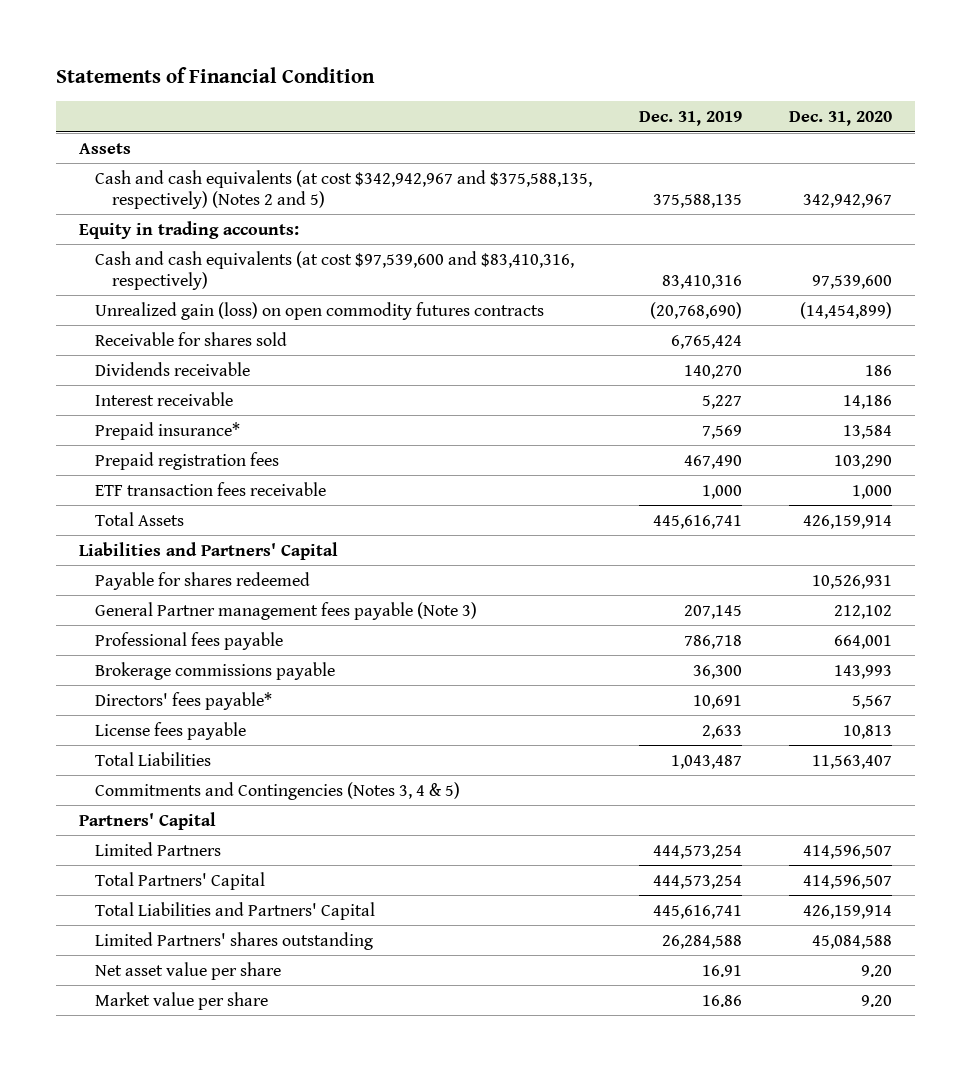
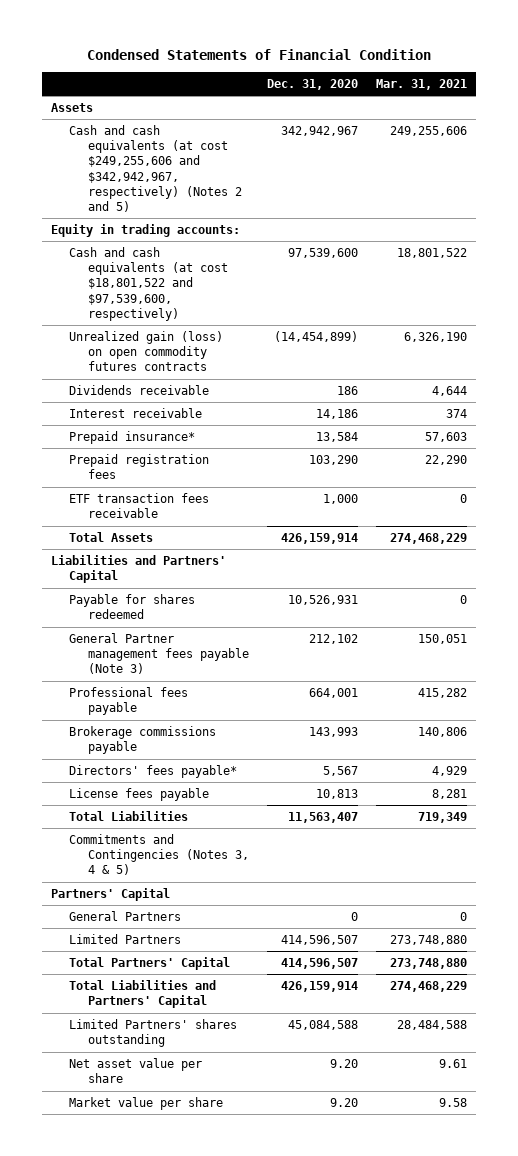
- Statements of Financial Condition
+ Condensed Statements of Financial Condition
- | Dec. 31, 2019 | Dec. 31, 2020
+ | Dec. 31, 2020 | Mar. 31, 2021
- Cash and cash equivalents (at cost $342,942,967 and $375,588,135, respectively) (Notes 2 and 5) | 375,588,135 | 342,942,967
+ Cash and cash equivalents (at cost $249,255,606 and $342,942,967, respectively) (Notes 2 and 5) | 342,942,967 | 249,255,606
- Cash and cash equivalents (at cost $97,539,600 and $83,410,316, respectively) | 83,410,316 | 97,539,600
+ Cash and cash equivalents (at cost $18,801,522 and $97,539,600, respectively) | 97,539,600 | 18,801,522
- Receivable for shares sold | 6,765,424 |
+ General Partners | 0 | 0

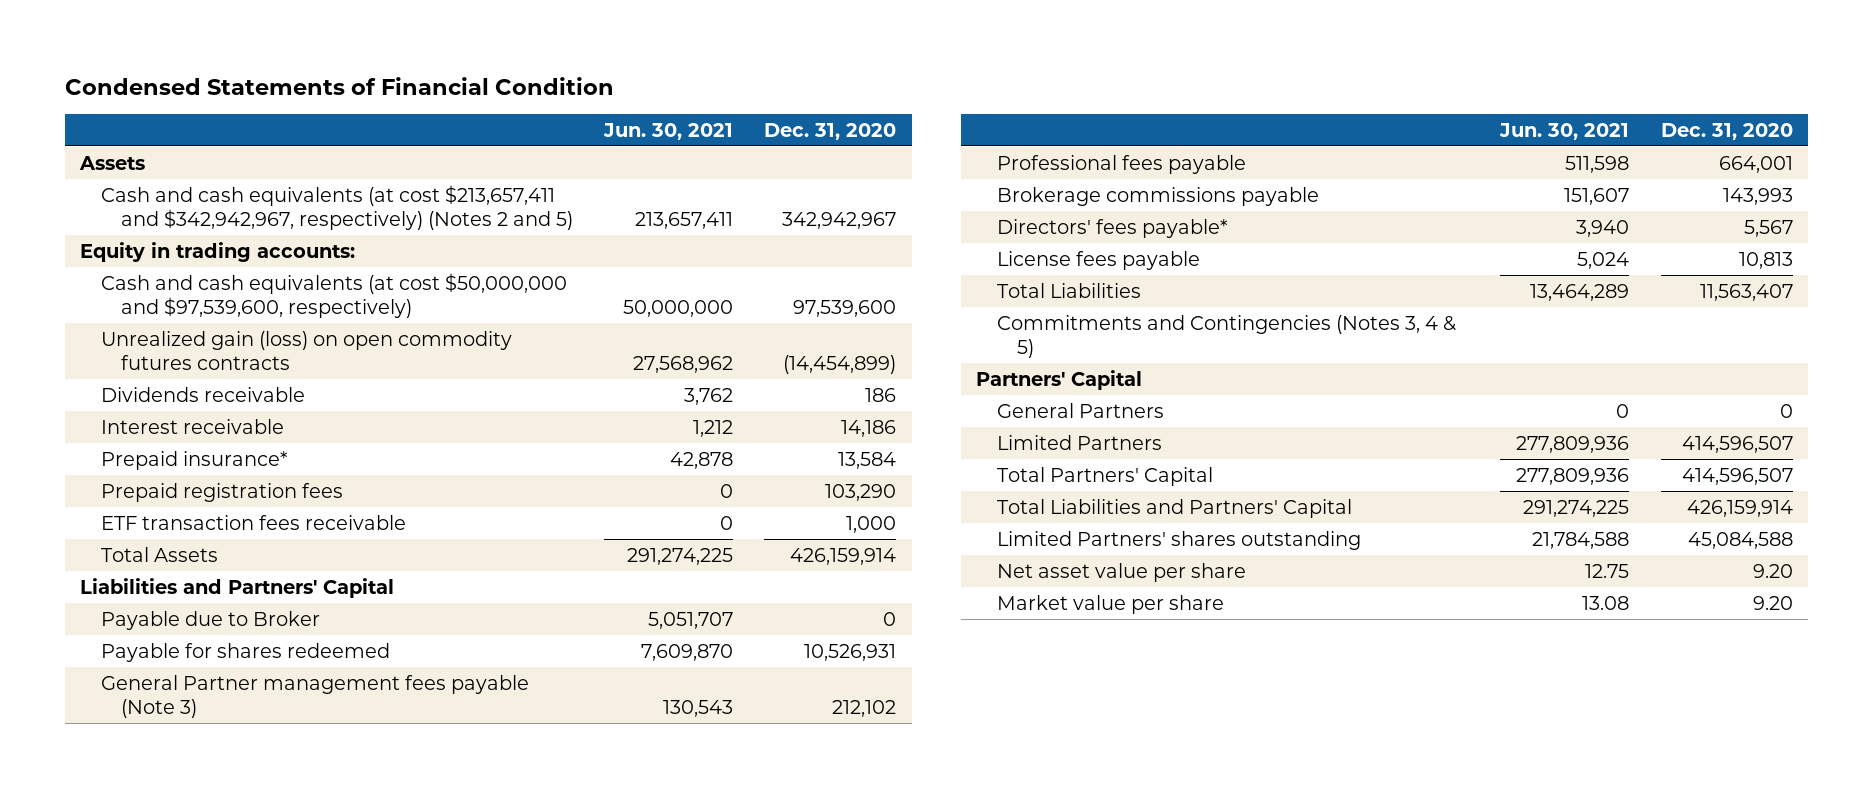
- | Dec. 31, 2020 | Mar. 31, 2021
+ | Jun. 30, 2021 | Dec. 31, 2020
- Cash and cash equivalents (at cost $249,255,606 and $342,942,967, respectively) (Notes 2 and 5) | 342,942,967 | 249,255,606
+ Cash and cash equivalents (at cost $213,657,411 and $342,942,967, respectively) (Notes 2 and 5) | 213,657,411 | 342,942,967
- Cash and cash equivalents (at cost $18,801,522 and $97,539,600, respectively) | 97,539,600 | 18,801,522
+ Cash and cash equivalents (at cost $50,000,000 and $97,539,600, respectively) | 50,000,000 | 97,539,600
+ Payable due to Broker | 5,051,707 | 0

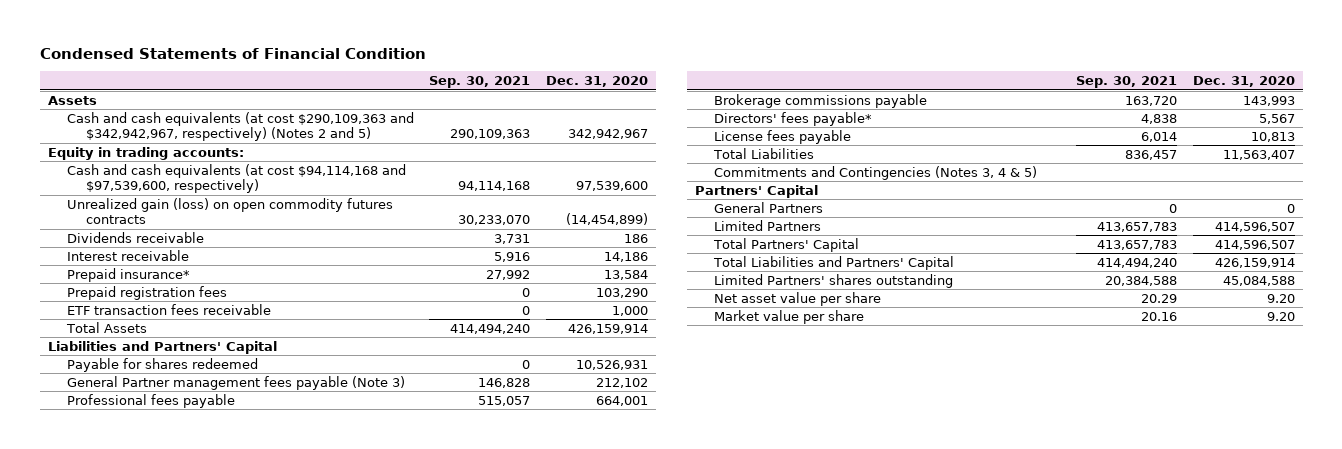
- | Jun. 30, 2021 | Dec. 31, 2020
+ | Sep. 30, 2021 | Dec. 31, 2020
- Cash and cash equivalents (at cost $213,657,411 and $342,942,967, respectively) (Notes 2 and 5) | 213,657,411 | 342,942,967
+ Cash and cash equivalents (at cost $290,109,363 and $342,942,967, respectively) (Notes 2 and 5) | 290,109,363 | 342,942,967
- Cash and cash equivalents (at cost $50,000,000 and $97,539,600, respectively) | 50,000,000 | 97,539,600
+ Cash and cash equivalents (at cost $94,114,168 and $97,539,600, respectively) | 94,114,168 | 97,539,600
- Payable due to Broker | 5,051,707 | 0

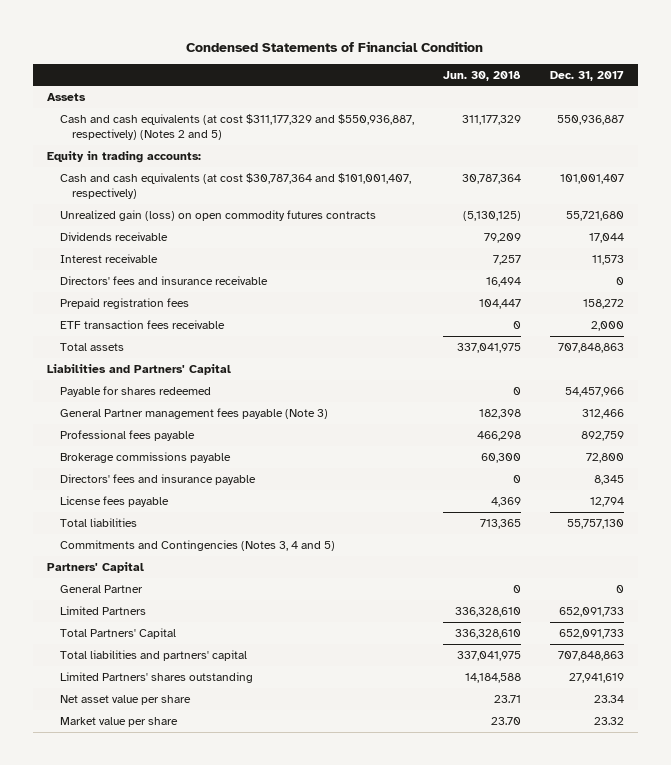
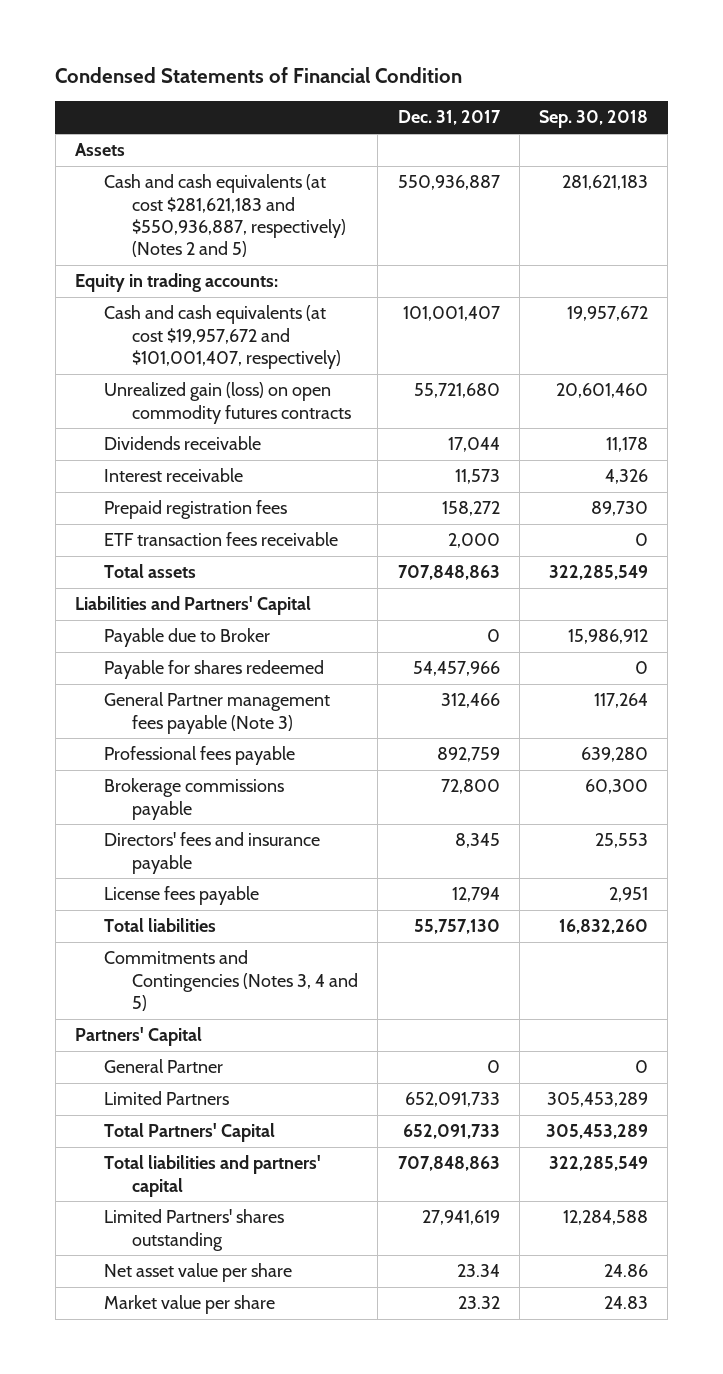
- | Jun. 30, 2018 | Dec. 31, 2017
+ | Dec. 31, 2017 | Sep. 30, 2018
- Cash and cash equivalents (at cost $311,177,329 and $550,936,887, respectively) (Notes 2 and 5) | 311,177,329 | 550,936,887
+ Cash and cash equivalents (at cost $281,621,183 and $550,936,887, respectively) (Notes 2 and 5) | 550,936,887 | 281,621,183
- Cash and cash equivalents (at cost $30,787,364 and $101,001,407, respectively) | 30,787,364 | 101,001,407
+ Cash and cash equivalents (at cost $19,957,672 and $101,001,407, respectively) | 101,001,407 | 19,957,672
- Directors' fees and insurance receivable | 16,494 | 0
+ Payable due to Broker | 0 | 15,986,912

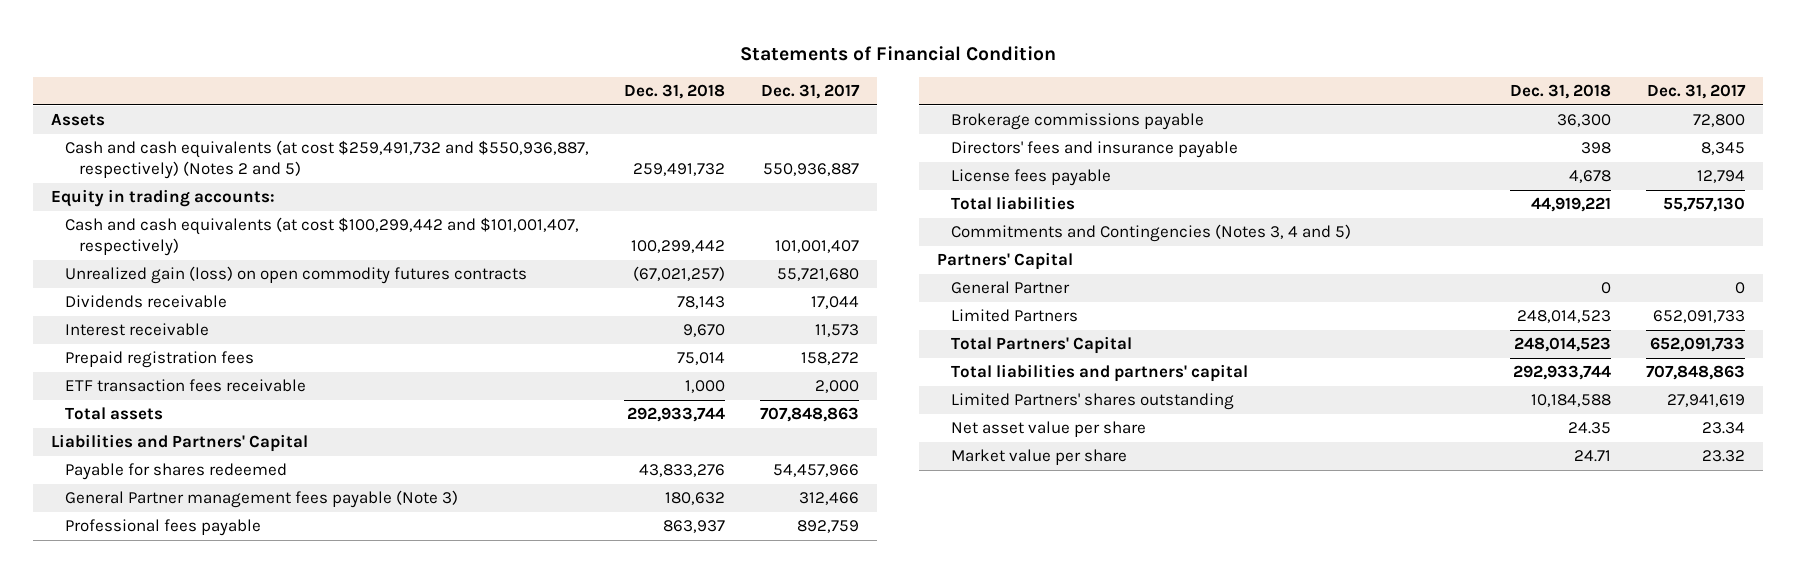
- Condensed Statements of Financial Condition
+ Statements of Financial Condition
- | Dec. 31, 2017 | Sep. 30, 2018
+ | Dec. 31, 2018 | Dec. 31, 2017
- Cash and cash equivalents (at cost $281,621,183 and $550,936,887, respectively) (Notes 2 and 5) | 550,936,887 | 281,621,183
+ Cash and cash equivalents (at cost $259,491,732 and $550,936,887, respectively) (Notes 2 and 5) | 259,491,732 | 550,936,887
- Cash and cash equivalents (at cost $19,957,672 and $101,001,407, respectively) | 101,001,407 | 19,957,672
+ Cash and cash equivalents (at cost $100,299,442 and $101,001,407, respectively) | 100,299,442 | 101,001,407
- Payable due to Broker | 0 | 15,986,912

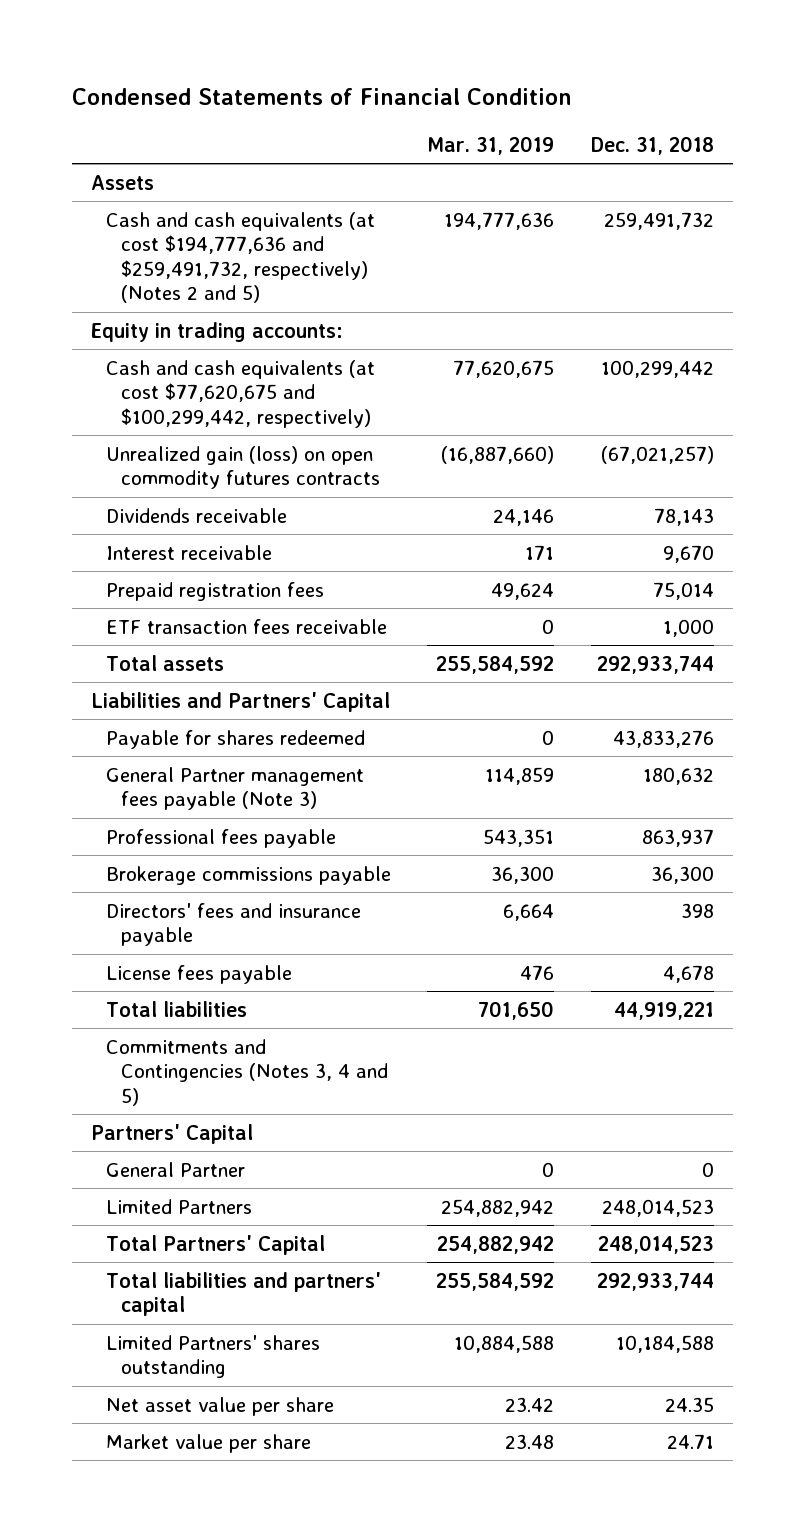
- Statements of Financial Condition
+ Condensed Statements of Financial Condition
- | Dec. 31, 2018 | Dec. 31, 2017
+ | Mar. 31, 2019 | Dec. 31, 2018
- Cash and cash equivalents (at cost $259,491,732 and $550,936,887, respectively) (Notes 2 and 5) | 259,491,732 | 550,936,887
+ Cash and cash equivalents (at cost $194,777,636 and $259,491,732, respectively) (Notes 2 and 5) | 194,777,636 | 259,491,732
- Cash and cash equivalents (at cost $100,299,442 and $101,001,407, respectively) | 100,299,442 | 101,001,407
+ Cash and cash equivalents (at cost $77,620,675 and $100,299,442, respectively) | 77,620,675 | 100,299,442

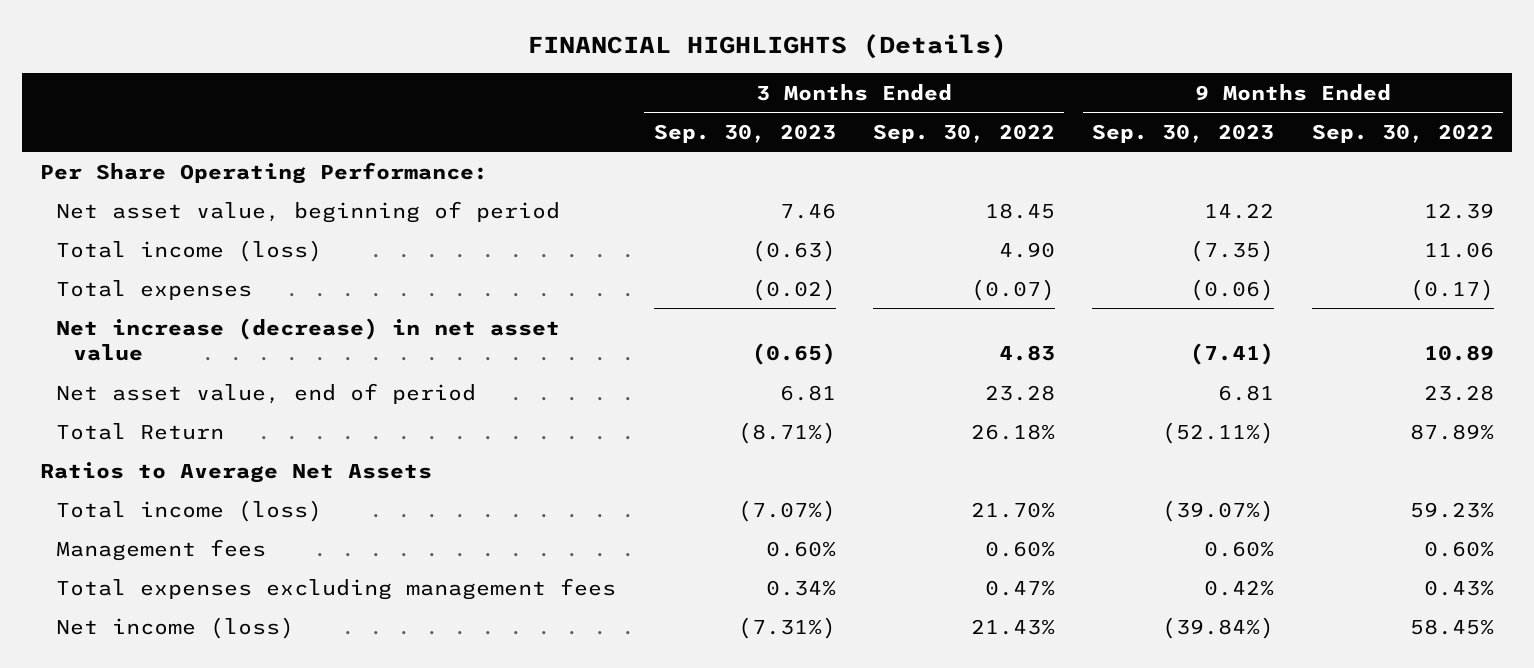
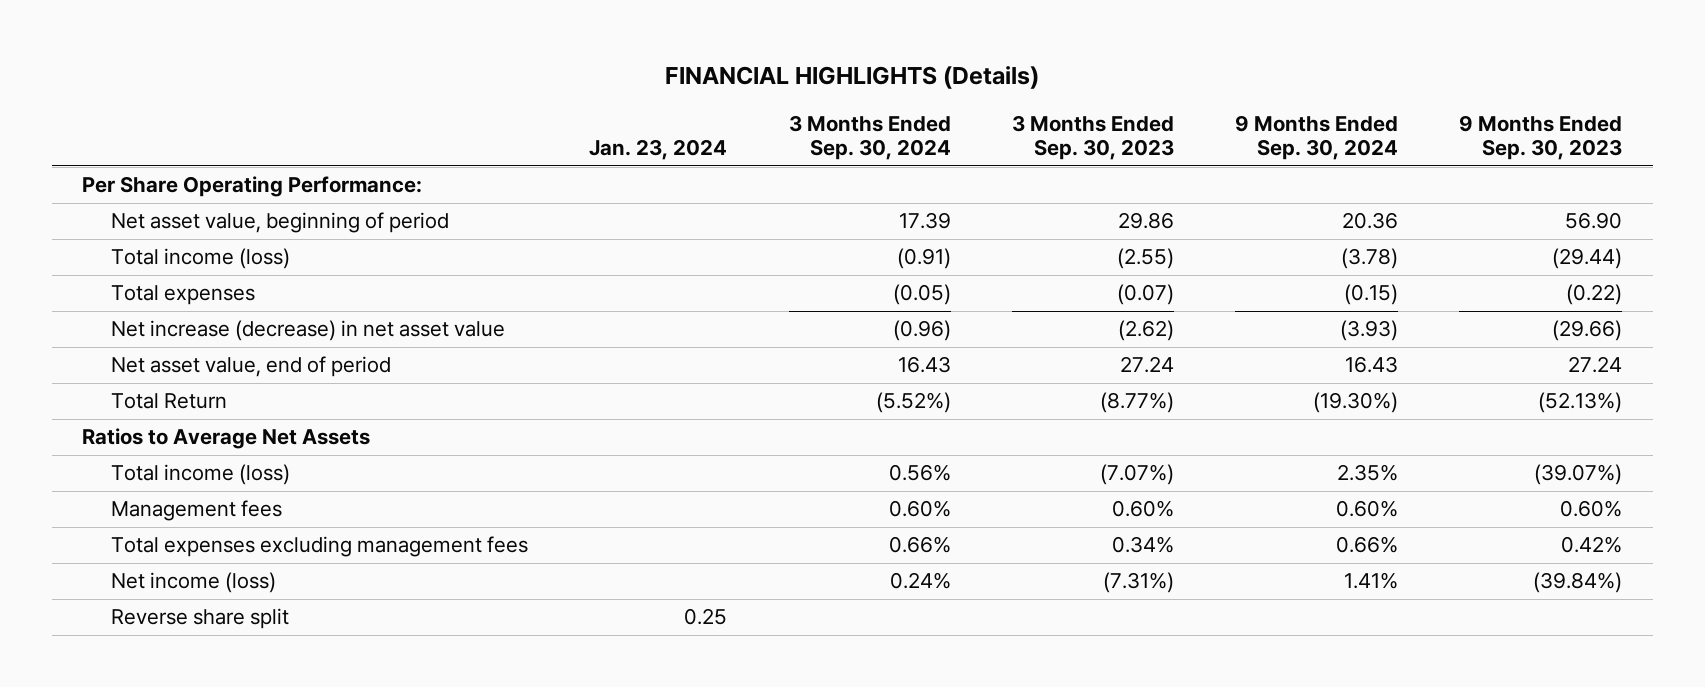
- | 3 Months Ended Sep. 30, 2023 | 3 Months Ended Sep. 30, 2022 | 9 Months Ended Sep. 30, 2023 | 9 Months Ended Sep. 30, 2022
+ | Jan. 23, 2024 | 3 Months Ended Sep. 30, 2024 | 3 Months Ended Sep. 30, 2023 | 9 Months Ended Sep. 30, 2024 | 9 Months Ended Sep. 30, 2023
- Net asset value, beginning of period | 7.46 | 18.45 | 14.22 | 12.39
- Total income (loss) | (0.63) | 4.90 | (7.35) | 11.06
- Total expenses | (0.02) | (0.07) | (0.06) | (0.17)
- Net increase (decrease) in net asset value | (0.65) | 4.83 | (7.41) | 10.89
- Net asset value, end of period | 6.81 | 23.28 | 6.81 | 23.28
- Total Return | (8.71%) | 26.18% | (52.11%) | 87.89%
+ Net asset value, beginning of period | | 17.39 | 29.86 | 20.36 | 56.90
+ Total income (loss) | | (0.91) | (2.55) | (3.78) | (29.44)
+ Total expenses | | (0.05) | (0.07) | (0.15) | (0.22)
+ Net increase (decrease) in net asset value | | (0.96) | (2.62) | (3.93) | (29.66)
+ Net asset value, end of period | | 16.43 | 27.24 | 16.43 | 27.24
+ Total Return | | (5.52%) | (8.77%) | (19.30%) | (52.13%)
+ Reverse share split | 0.25 | | | |

